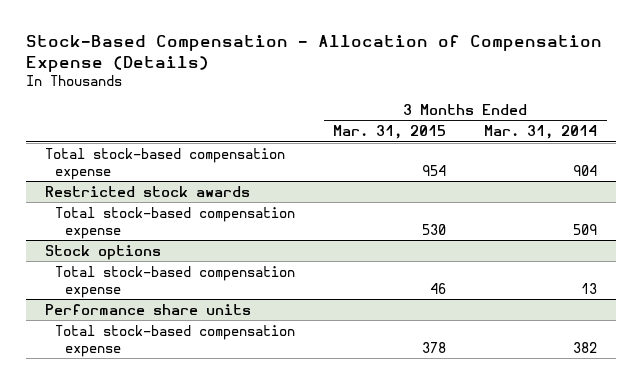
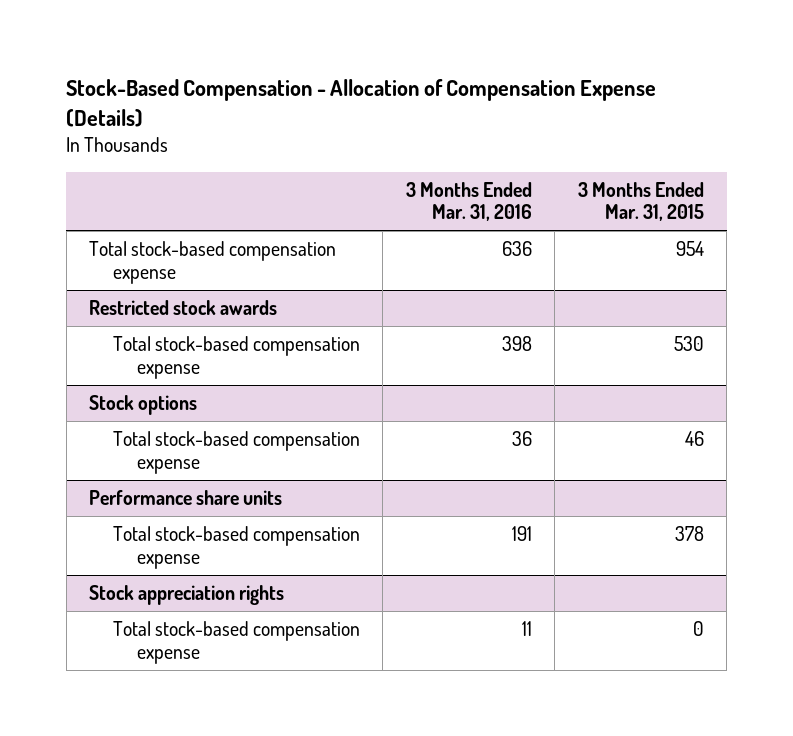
- | 3 Months Ended Mar. 31, 2015 | 3 Months Ended Mar. 31, 2014
+ | 3 Months Ended Mar. 31, 2016 | 3 Months Ended Mar. 31, 2015
+ Stock appreciation rights
+ Total stock-based compensation expense | 11 | 0

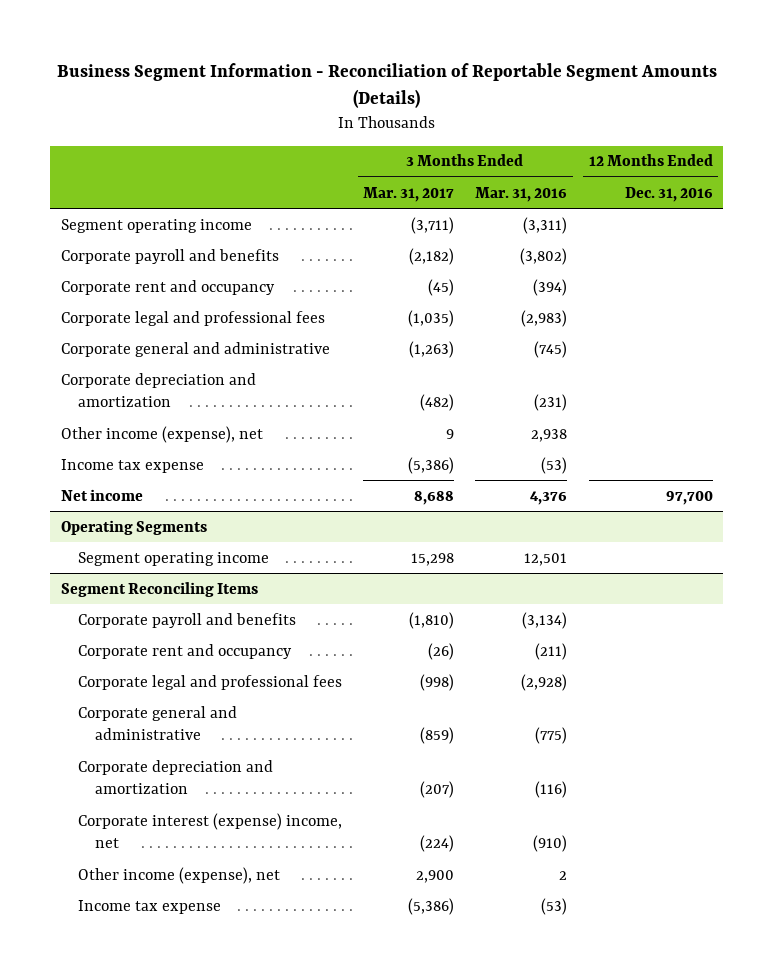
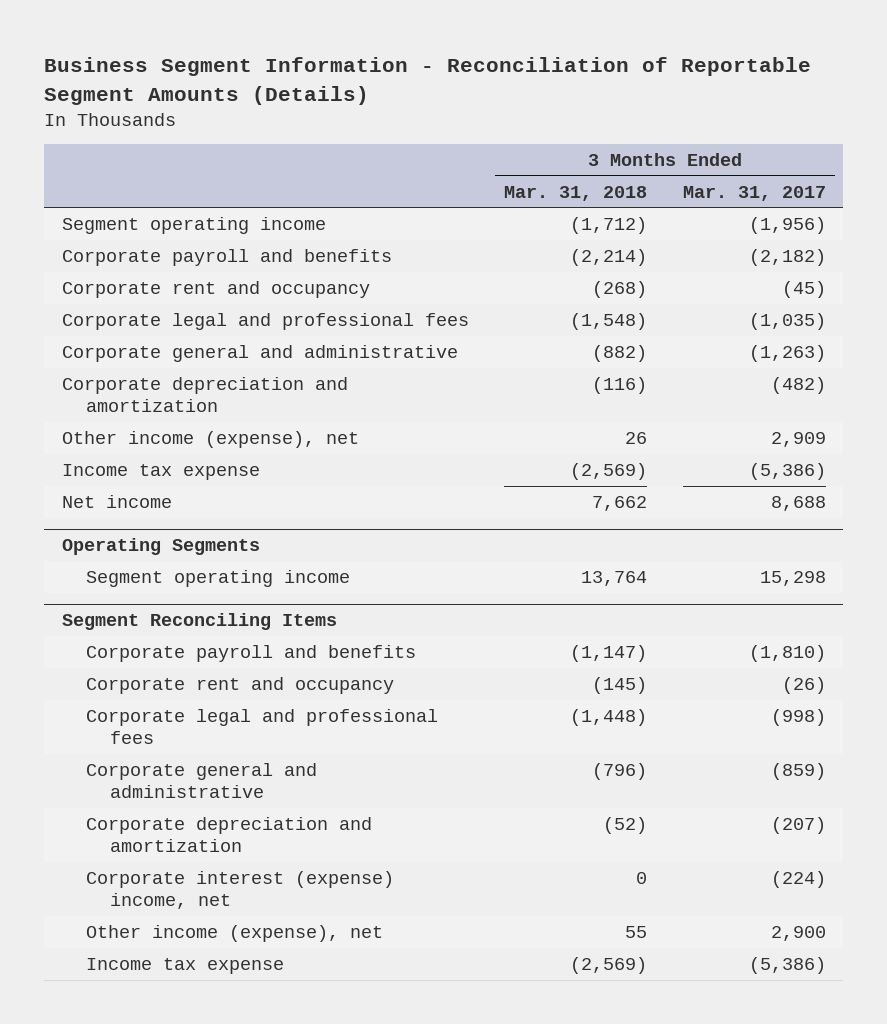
- | 3 Months Ended Mar. 31, 2017 | 3 Months Ended Mar. 31, 2016 | 12 Months Ended Dec. 31, 2016
+ | 3 Months Ended Mar. 31, 2018 | 3 Months Ended Mar. 31, 2017
- Segment operating income | (3,711) | (3,311) |
+ Segment operating income | (1,712) | (1,956)
- Other income (expense), net | 9 | 2,938 |
+ Other income (expense), net | 26 | 2,909

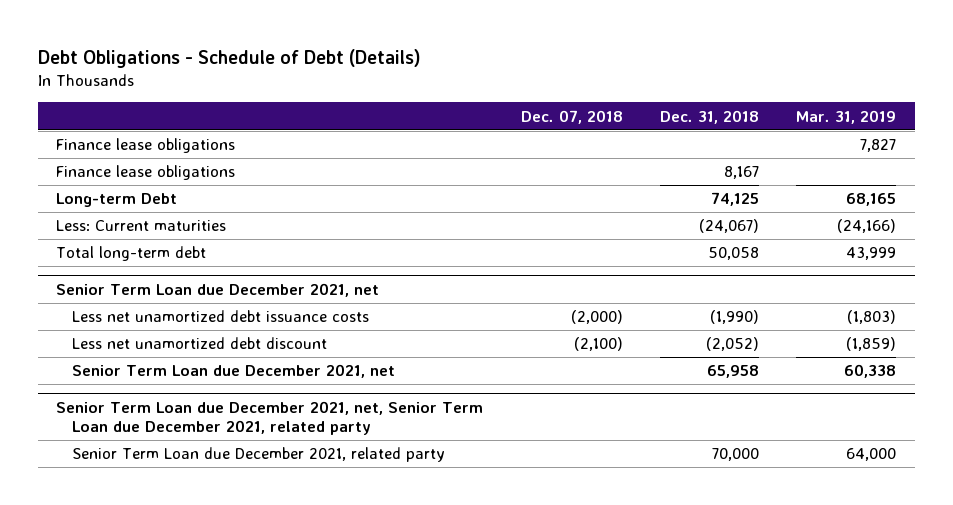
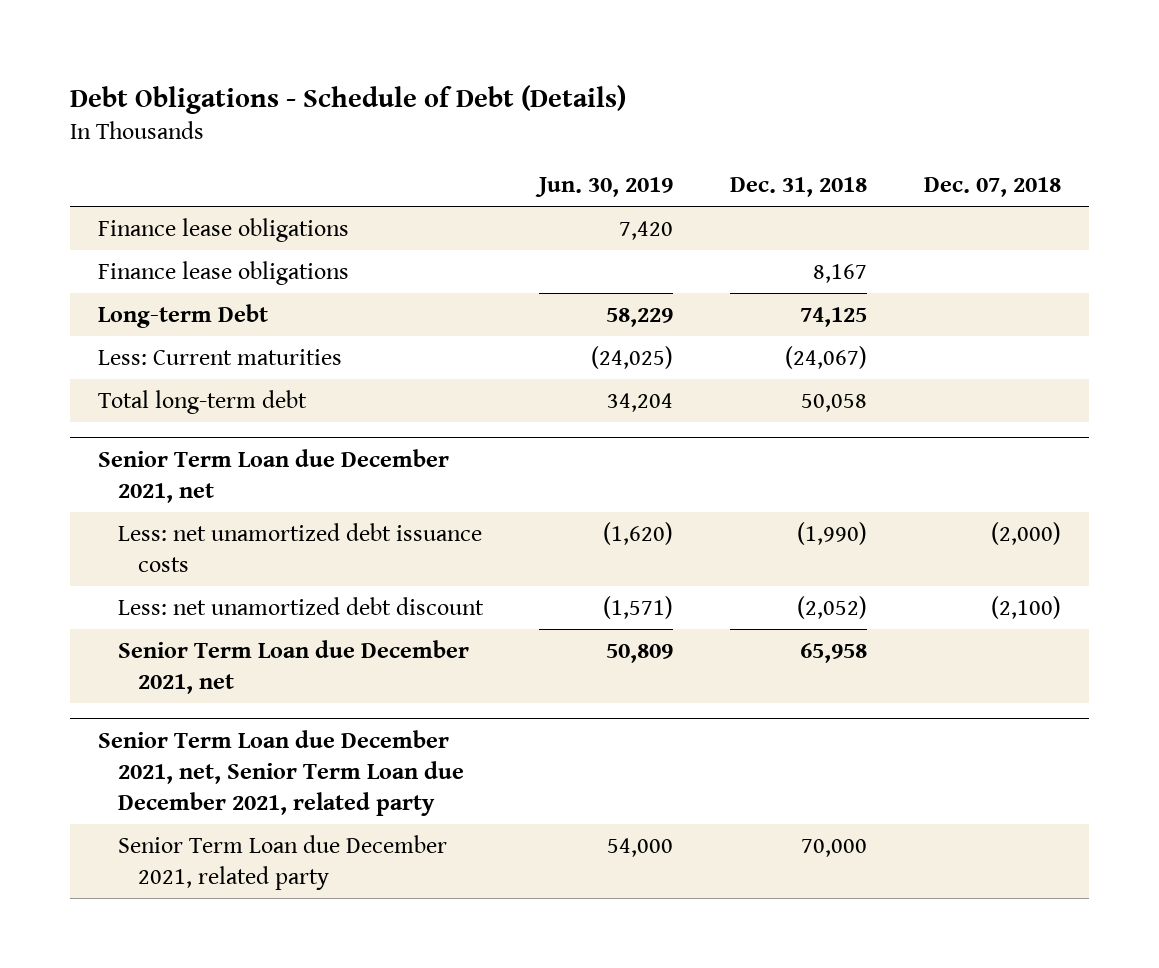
- | Dec. 07, 2018 | Dec. 31, 2018 | Mar. 31, 2019
+ | Jun. 30, 2019 | Dec. 31, 2018 | Dec. 07, 2018
@ Senior Term Loan due December 2021, net
- Less net unamortized debt issuance costs | (2,000) | (1,990) | (1,803)
- Less net unamortized debt discount | (2,100) | (2,052) | (1,859)
+ Less: net unamortized debt issuance costs | (1,620) | (1,990) | (2,000)
+ Less: net unamortized debt discount | (1,571) | (2,052) | (2,100)

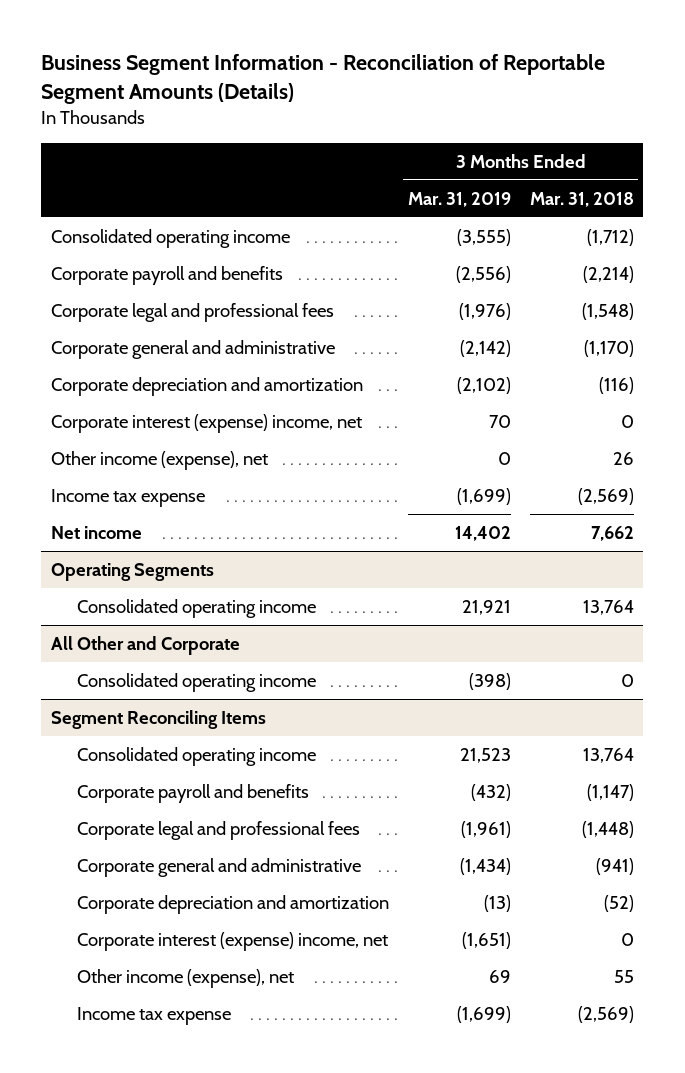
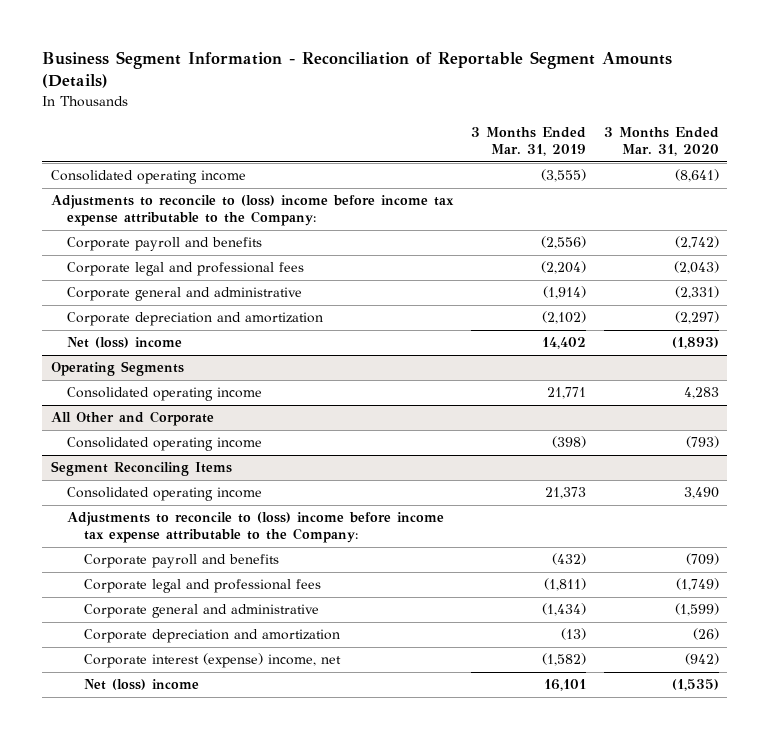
- | 3 Months Ended Mar. 31, 2019 | 3 Months Ended Mar. 31, 2018
+ | 3 Months Ended Mar. 31, 2019 | 3 Months Ended Mar. 31, 2020
+ Adjustments to reconcile to (loss) income before income tax expense attributable to the Company:
- Corporate legal and professional fees | (1,976) | (1,548)
- Corporate general and administrative | (2,142) | (1,170)
+ Corporate legal and professional fees | (2,204) | (2,043)
+ Corporate general and administrative | (1,914) | (2,331)
- Corporate interest (expense) income, net | 70 | 0
- Other income (expense), net | 0 | 26
- Income tax expense | (1,699) | (2,569)
- Net income | 14,402 | 7,662
+ Net (loss) income | 14,402 | (1,893)
@ Operating Segments
- Consolidated operating income | 21,921 | 13,764
+ Consolidated operating income | 21,771 | 4,283
@ Segment Reconciling Items
- Consolidated operating income | 21,523 | 13,764
+ Consolidated operating income | 21,373 | 3,490
+ Adjustments to reconcile to (loss) income before income tax expense attributable to the Company:
- Corporate legal and professional fees | (1,961) | (1,448)
+ Corporate legal and professional fees | (1,811) | (1,749)
- Corporate interest (expense) income, net | (1,651) | 0
- Other income (expense), net | 69 | 55
- Income tax expense | (1,699) | (2,569)
+ Corporate interest (expense) income, net | (1,582) | (942)
+ Net (loss) income | 16,101 | (1,535)

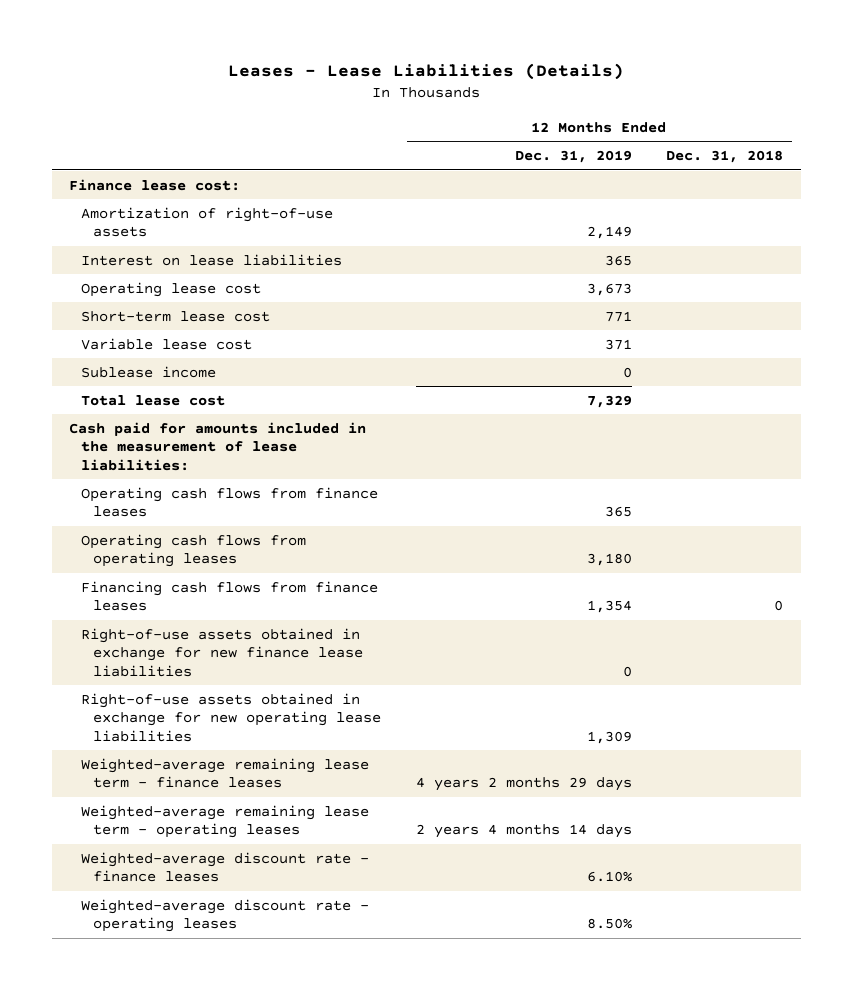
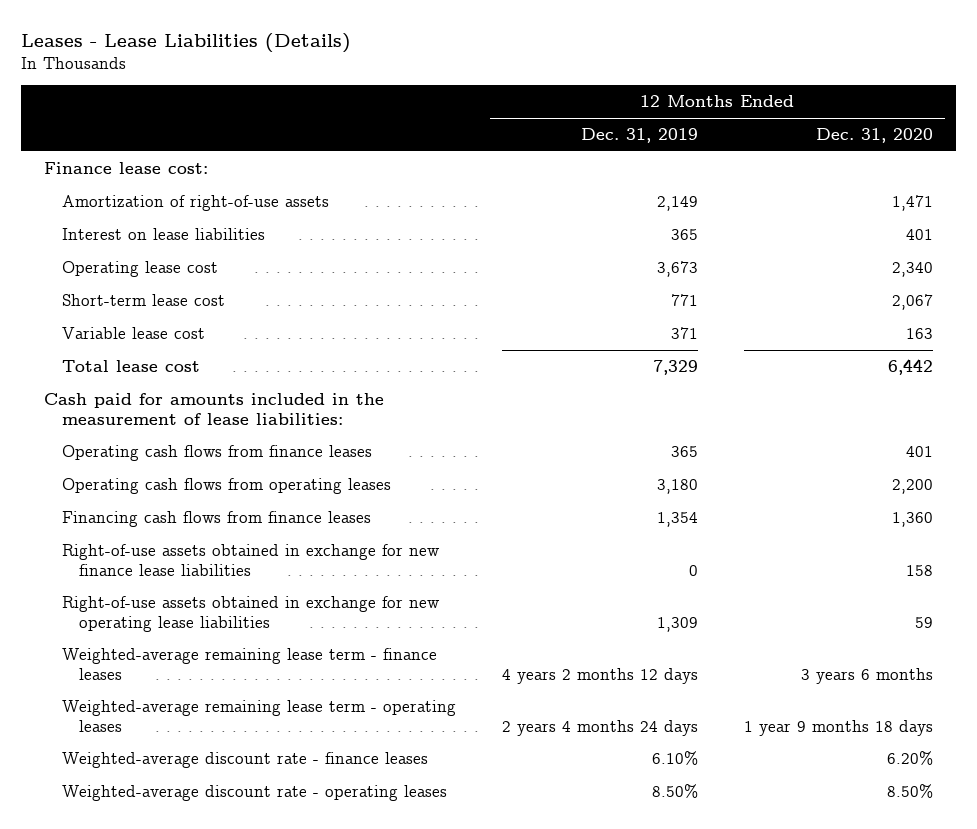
- | 12 Months Ended Dec. 31, 2019 | 12 Months Ended Dec. 31, 2018
+ | 12 Months Ended Dec. 31, 2019 | 12 Months Ended Dec. 31, 2020
- Sublease income | 0 |
- Weighted-average remaining lease term - finance leases | 4 years 2 months 29 days |
- Weighted-average remaining lease term - operating leases | 2 years 4 months 14 days |
+ Weighted-average remaining lease term - finance leases | 4 years 2 months 12 days | 3 years 6 months
+ Weighted-average remaining lease term - operating leases | 2 years 4 months 24 days | 1 year 9 months 18 days

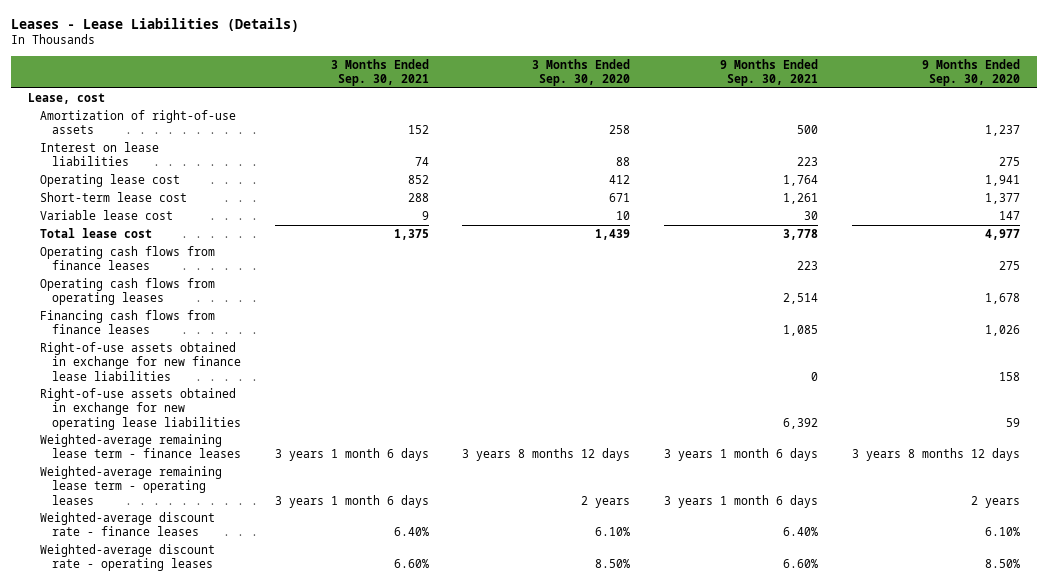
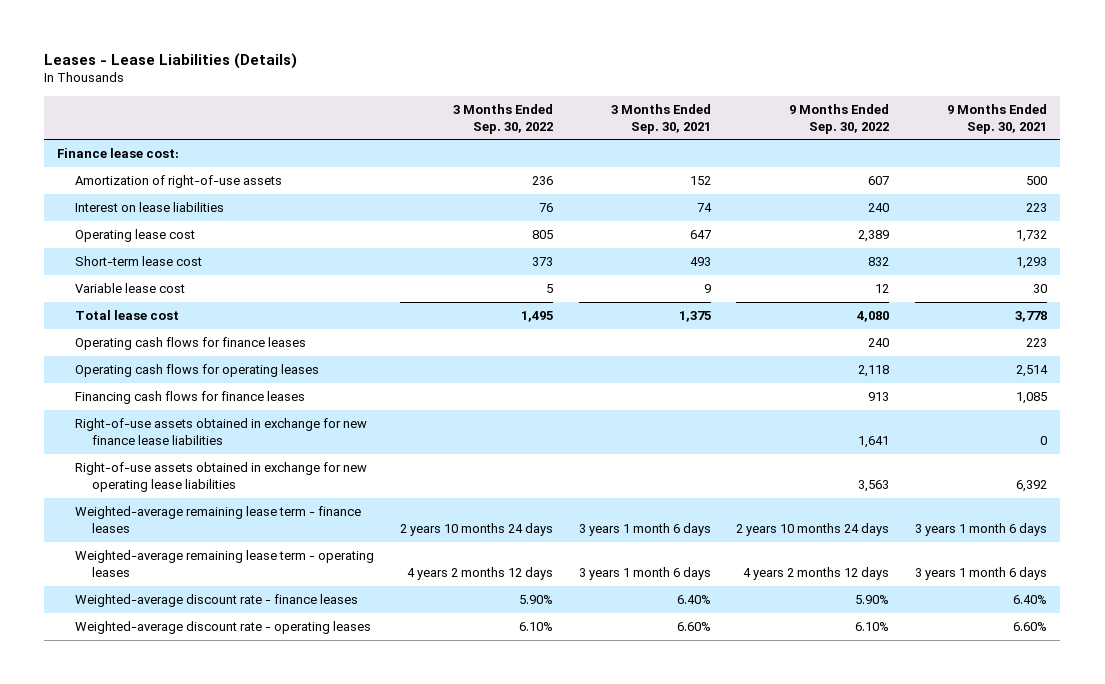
- | 3 Months Ended Sep. 30, 2021 | 3 Months Ended Sep. 30, 2020 | 9 Months Ended Sep. 30, 2021 | 9 Months Ended Sep. 30, 2020
+ | 3 Months Ended Sep. 30, 2022 | 3 Months Ended Sep. 30, 2021 | 9 Months Ended Sep. 30, 2022 | 9 Months Ended Sep. 30, 2021
- Lease, cost
+ Finance lease cost:
- Operating lease cost | 852 | 412 | 1,764 | 1,941
- Short-term lease cost | 288 | 671 | 1,261 | 1,377
+ Operating lease cost | 805 | 647 | 2,389 | 1,732
+ Short-term lease cost | 373 | 493 | 832 | 1,293
- Operating cash flows from finance leases | | | 223 | 275
- Operating cash flows from operating leases | | | 2,514 | 1,678
- Financing cash flows from finance leases | | | 1,085 | 1,026
+ Operating cash flows for finance leases | | | 240 | 223
+ Operating cash flows for operating leases | | | 2,118 | 2,514
+ Financing cash flows for finance leases | | | 913 | 1,085

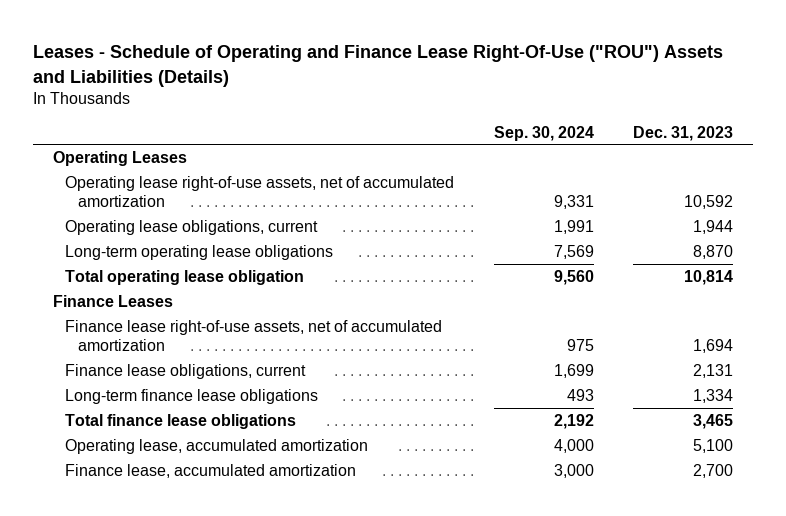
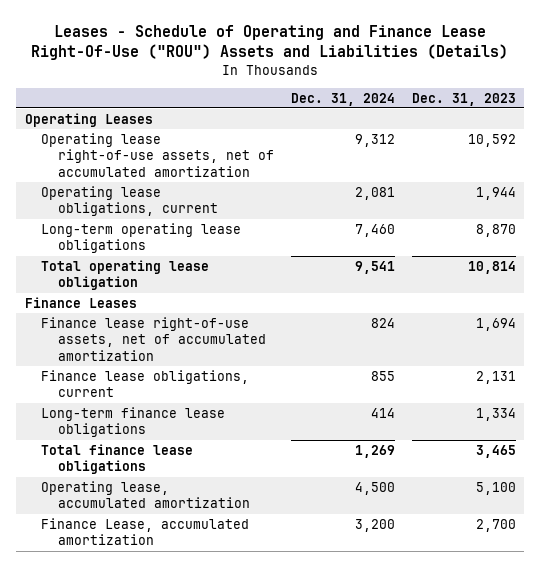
- | Sep. 30, 2024 | Dec. 31, 2023
+ | Dec. 31, 2024 | Dec. 31, 2023
- Finance lease, accumulated amortization | 3,000 | 2,700
+ Finance Lease, accumulated amortization | 3,200 | 2,700

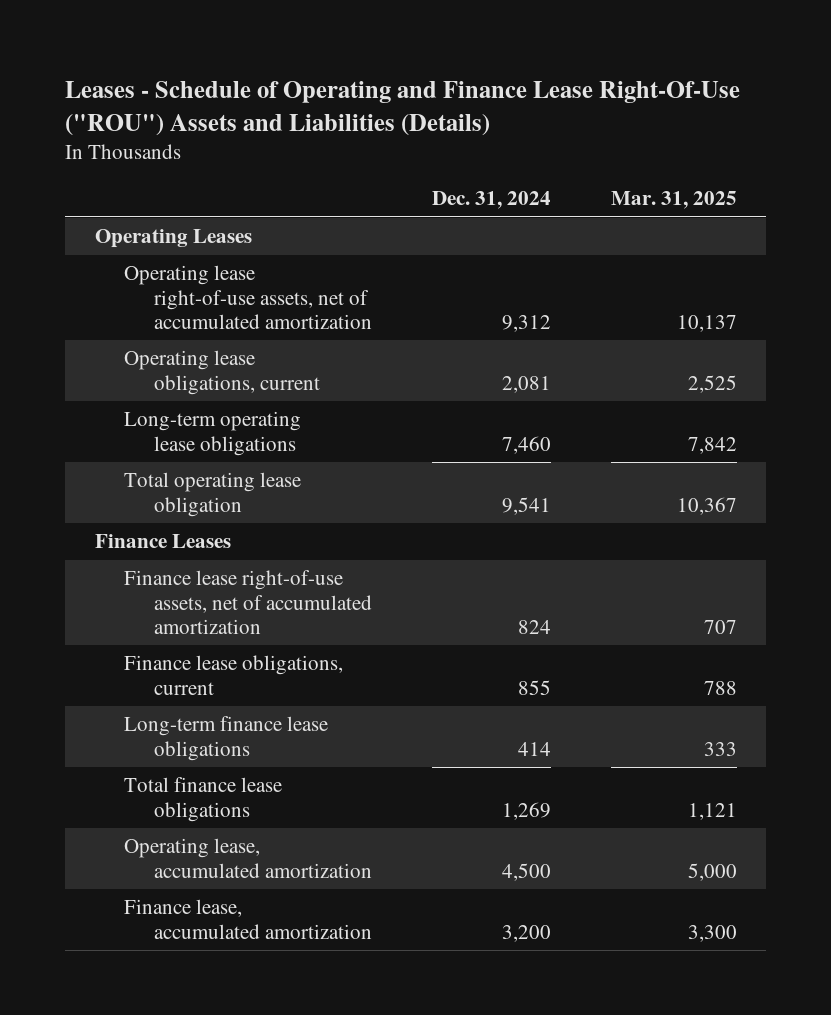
- | Dec. 31, 2024 | Dec. 31, 2023
+ | Dec. 31, 2024 | Mar. 31, 2025
- Finance Lease, accumulated amortization | 3,200 | 2,700
+ Finance lease, accumulated amortization | 3,200 | 3,300

